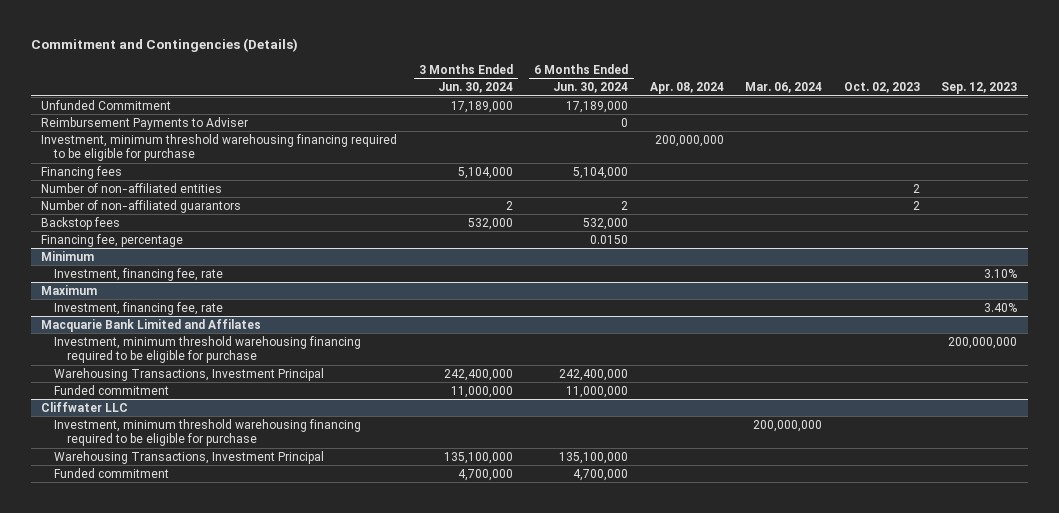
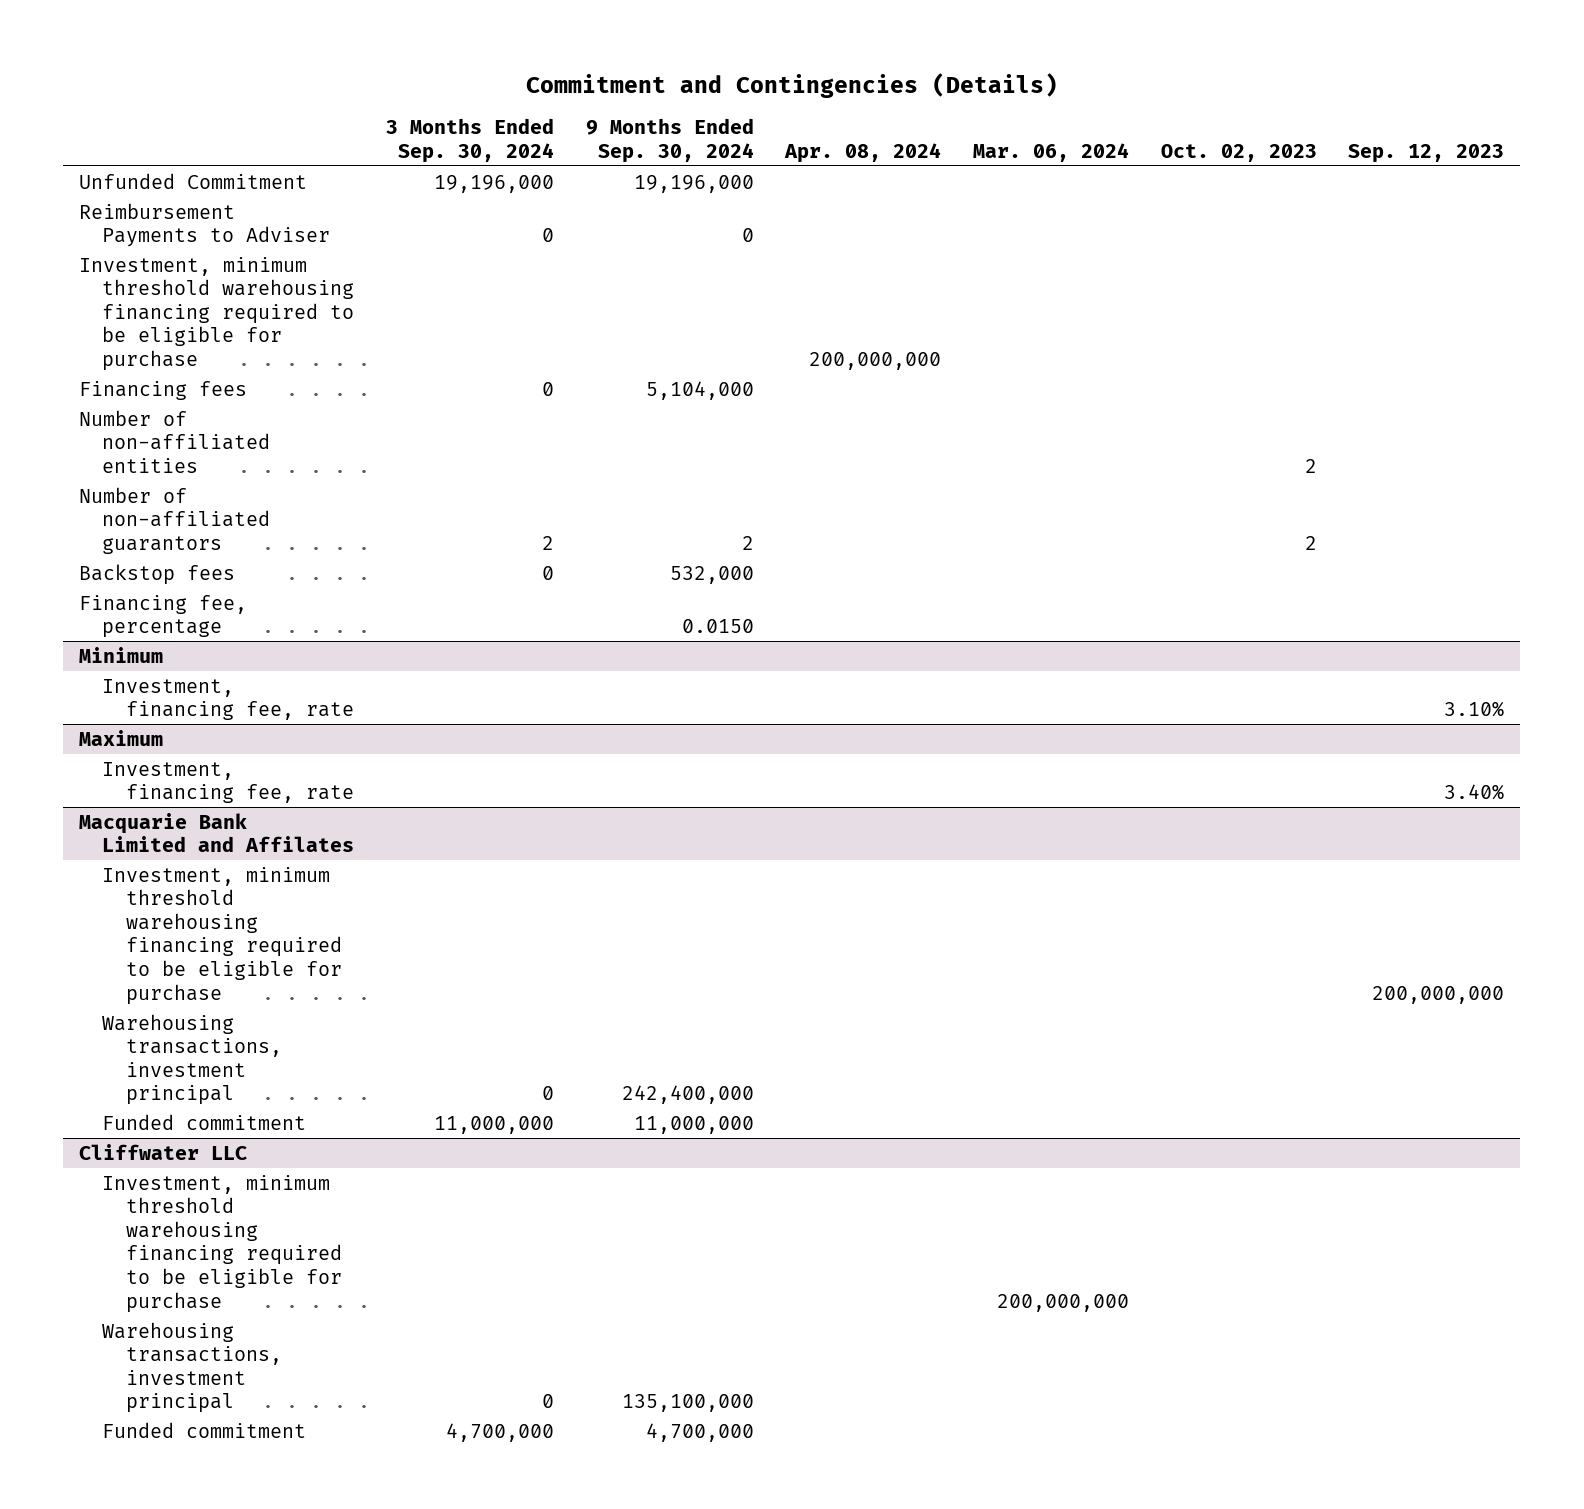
- | 3 Months Ended Jun. 30, 2024 | 6 Months Ended Jun. 30, 2024 | Apr. 08, 2024 | Mar. 06, 2024 | Oct. 02, 2023 | Sep. 12, 2023
+ | 3 Months Ended Sep. 30, 2024 | 9 Months Ended Sep. 30, 2024 | Apr. 08, 2024 | Mar. 06, 2024 | Oct. 02, 2023 | Sep. 12, 2023
@ Macquarie Bank Limited and Affilates
- Warehousing Transactions, Investment Principal | 242,400,000 | 242,400,000 | | | |
+ Warehousing transactions, investment principal | 0 | 242,400,000 | | | |
@ Cliffwater LLC
- Warehousing Transactions, Investment Principal | 135,100,000 | 135,100,000 | | | |
+ Warehousing transactions, investment principal | 0 | 135,100,000 | | | |

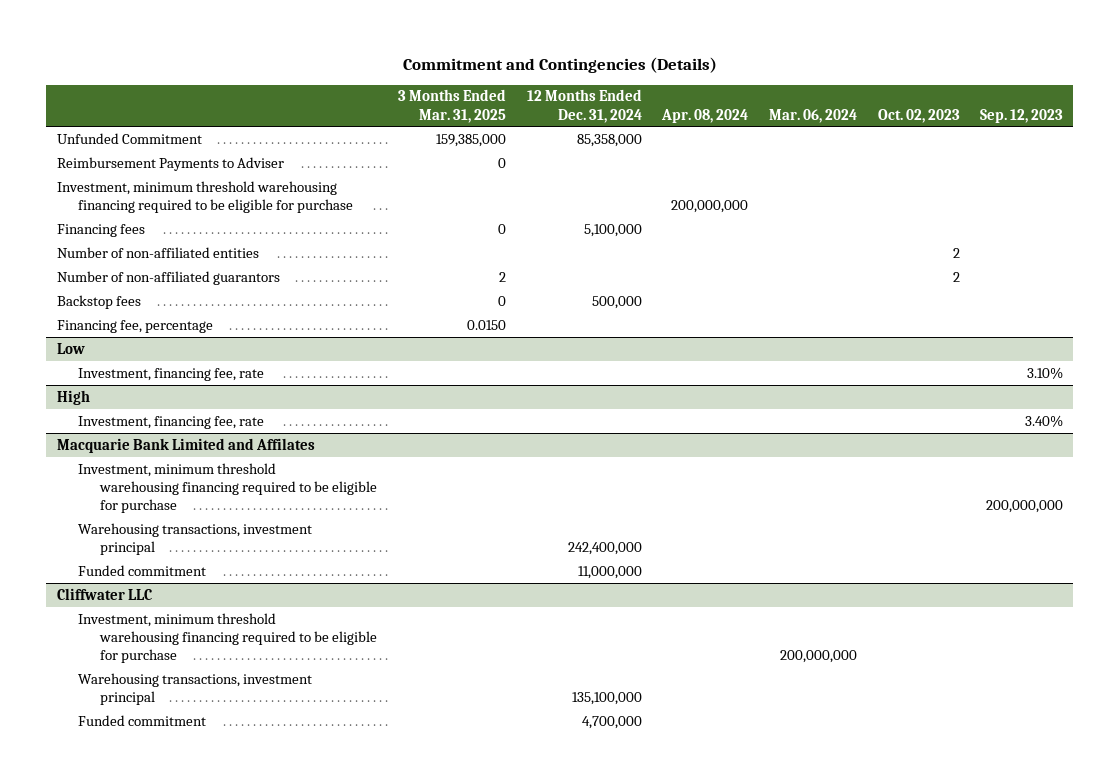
- | 3 Months Ended Sep. 30, 2024 | 9 Months Ended Sep. 30, 2024 | Apr. 08, 2024 | Mar. 06, 2024 | Oct. 02, 2023 | Sep. 12, 2023
+ | 3 Months Ended Mar. 31, 2025 | 12 Months Ended Dec. 31, 2024 | Apr. 08, 2024 | Mar. 06, 2024 | Oct. 02, 2023 | Sep. 12, 2023
- Minimum
+ Low
- Maximum
+ High

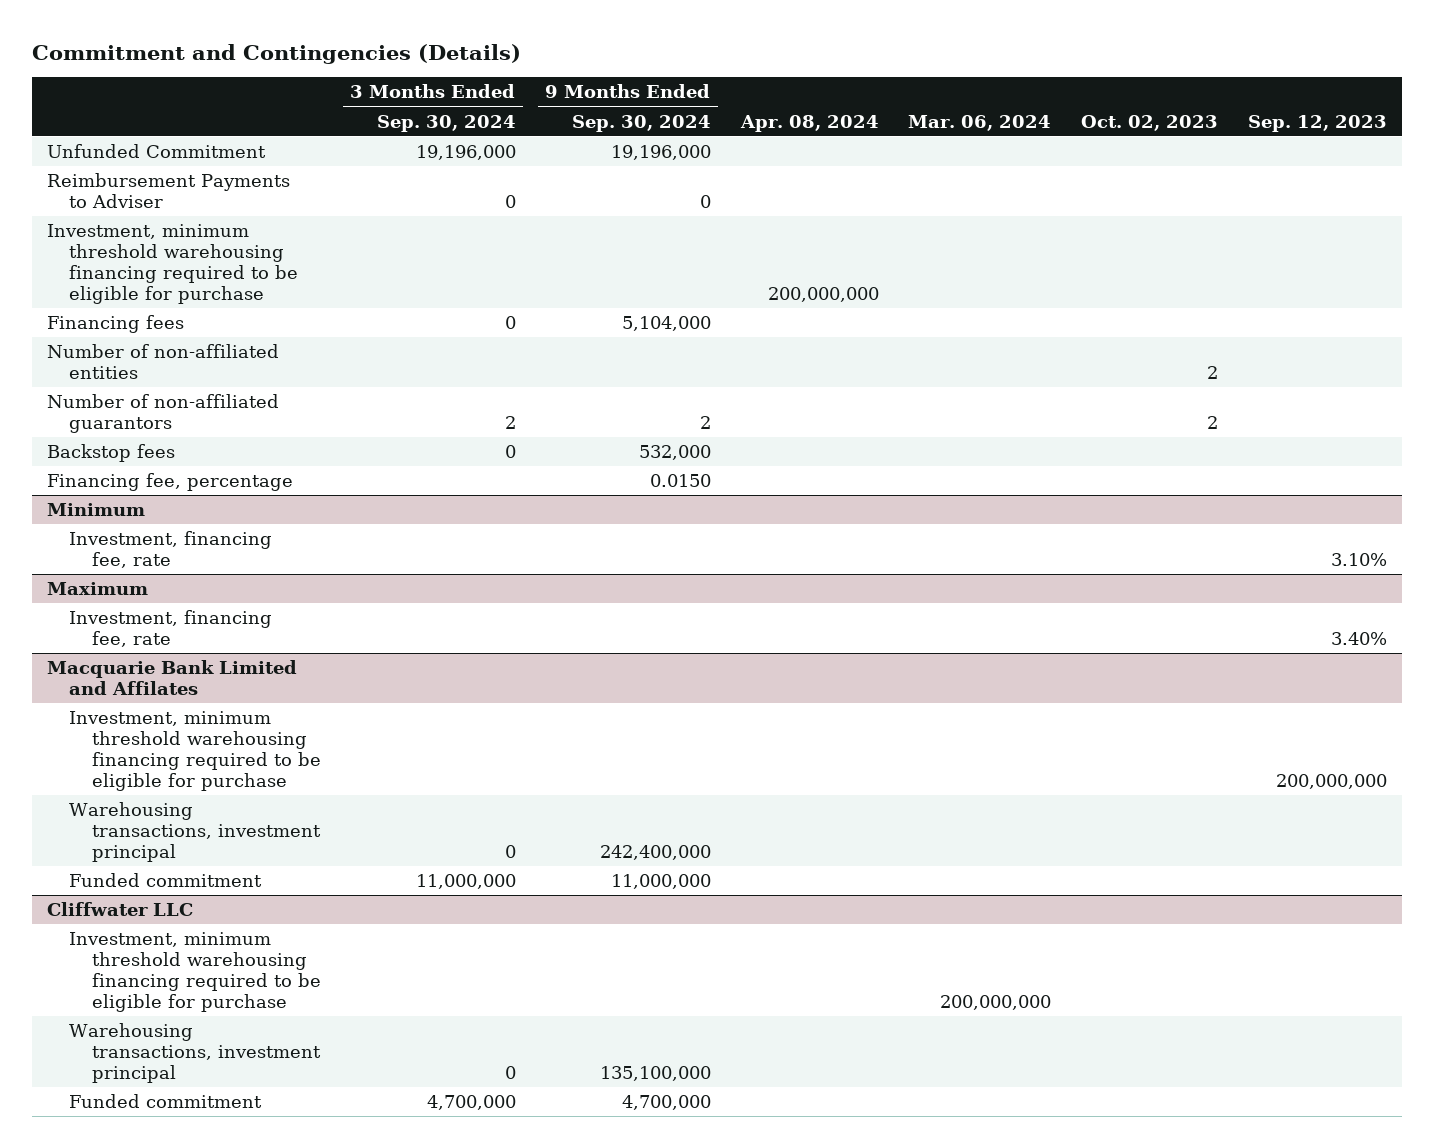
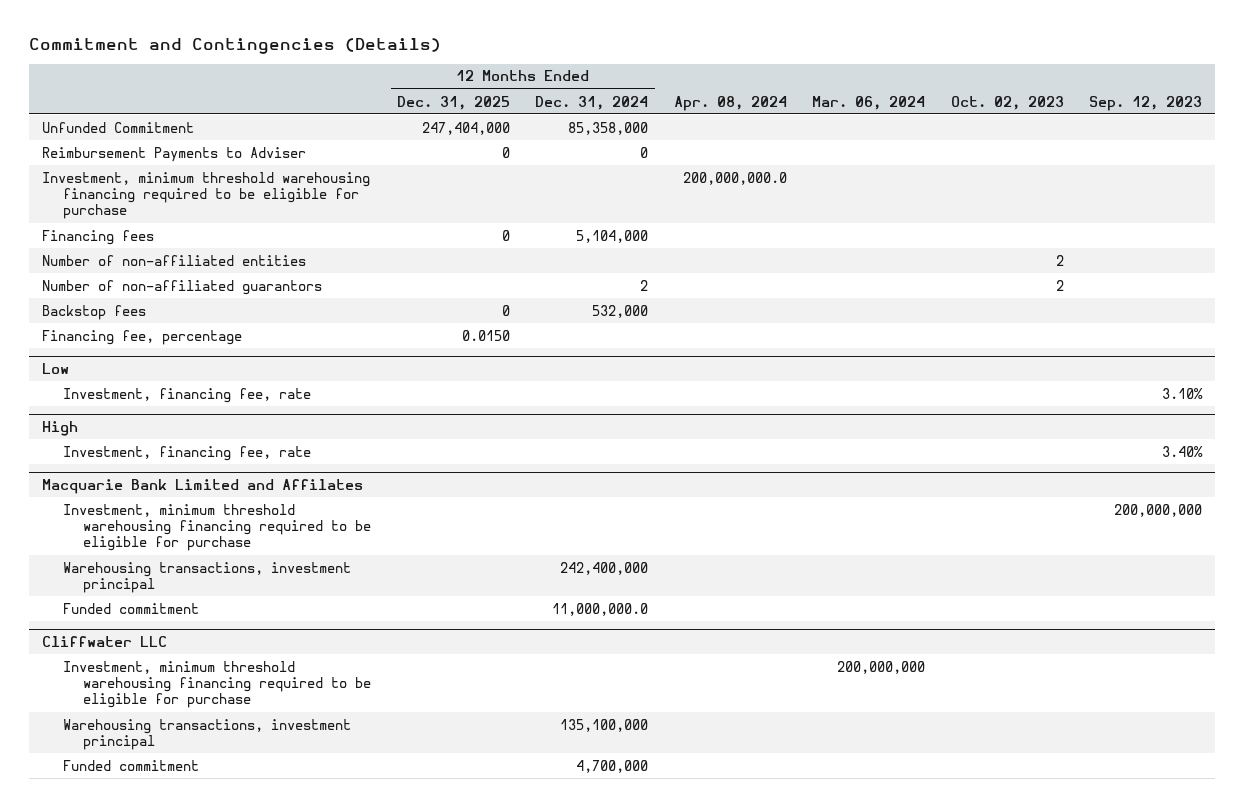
- | 3 Months Ended Sep. 30, 2024 | 9 Months Ended Sep. 30, 2024 | Apr. 08, 2024 | Mar. 06, 2024 | Oct. 02, 2023 | Sep. 12, 2023
+ | 12 Months Ended Dec. 31, 2025 | 12 Months Ended Dec. 31, 2024 | Apr. 08, 2024 | Mar. 06, 2024 | Oct. 02, 2023 | Sep. 12, 2023
- Investment, minimum threshold warehousing financing required to be eligible for purchase | | | 200,000,000 | | |
+ Investment, minimum threshold warehousing financing required to be eligible for purchase | | | 200,000,000.0 | | |
- Minimum
+ Low
- Maximum
+ High

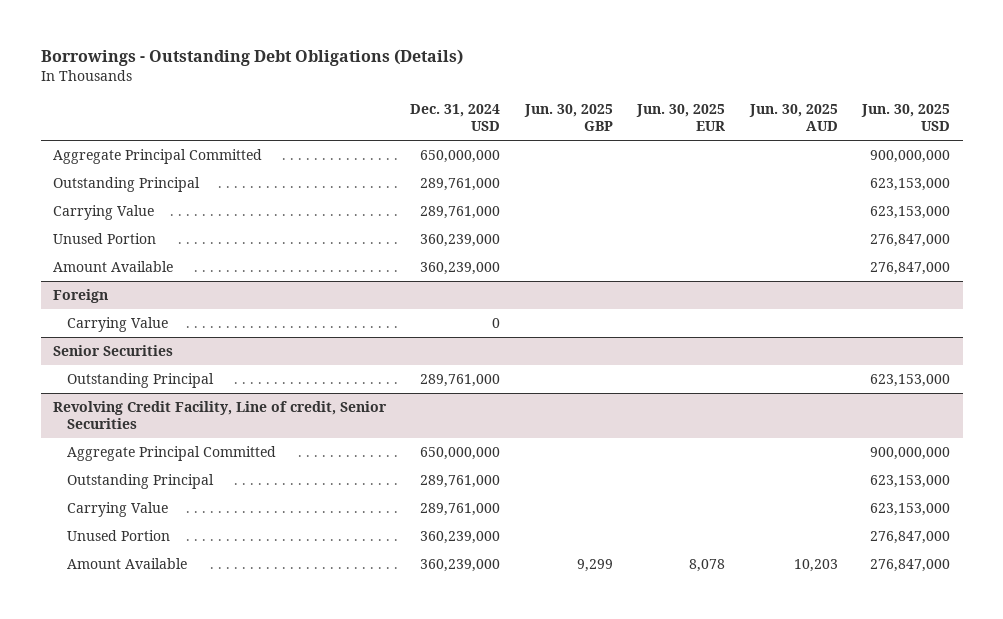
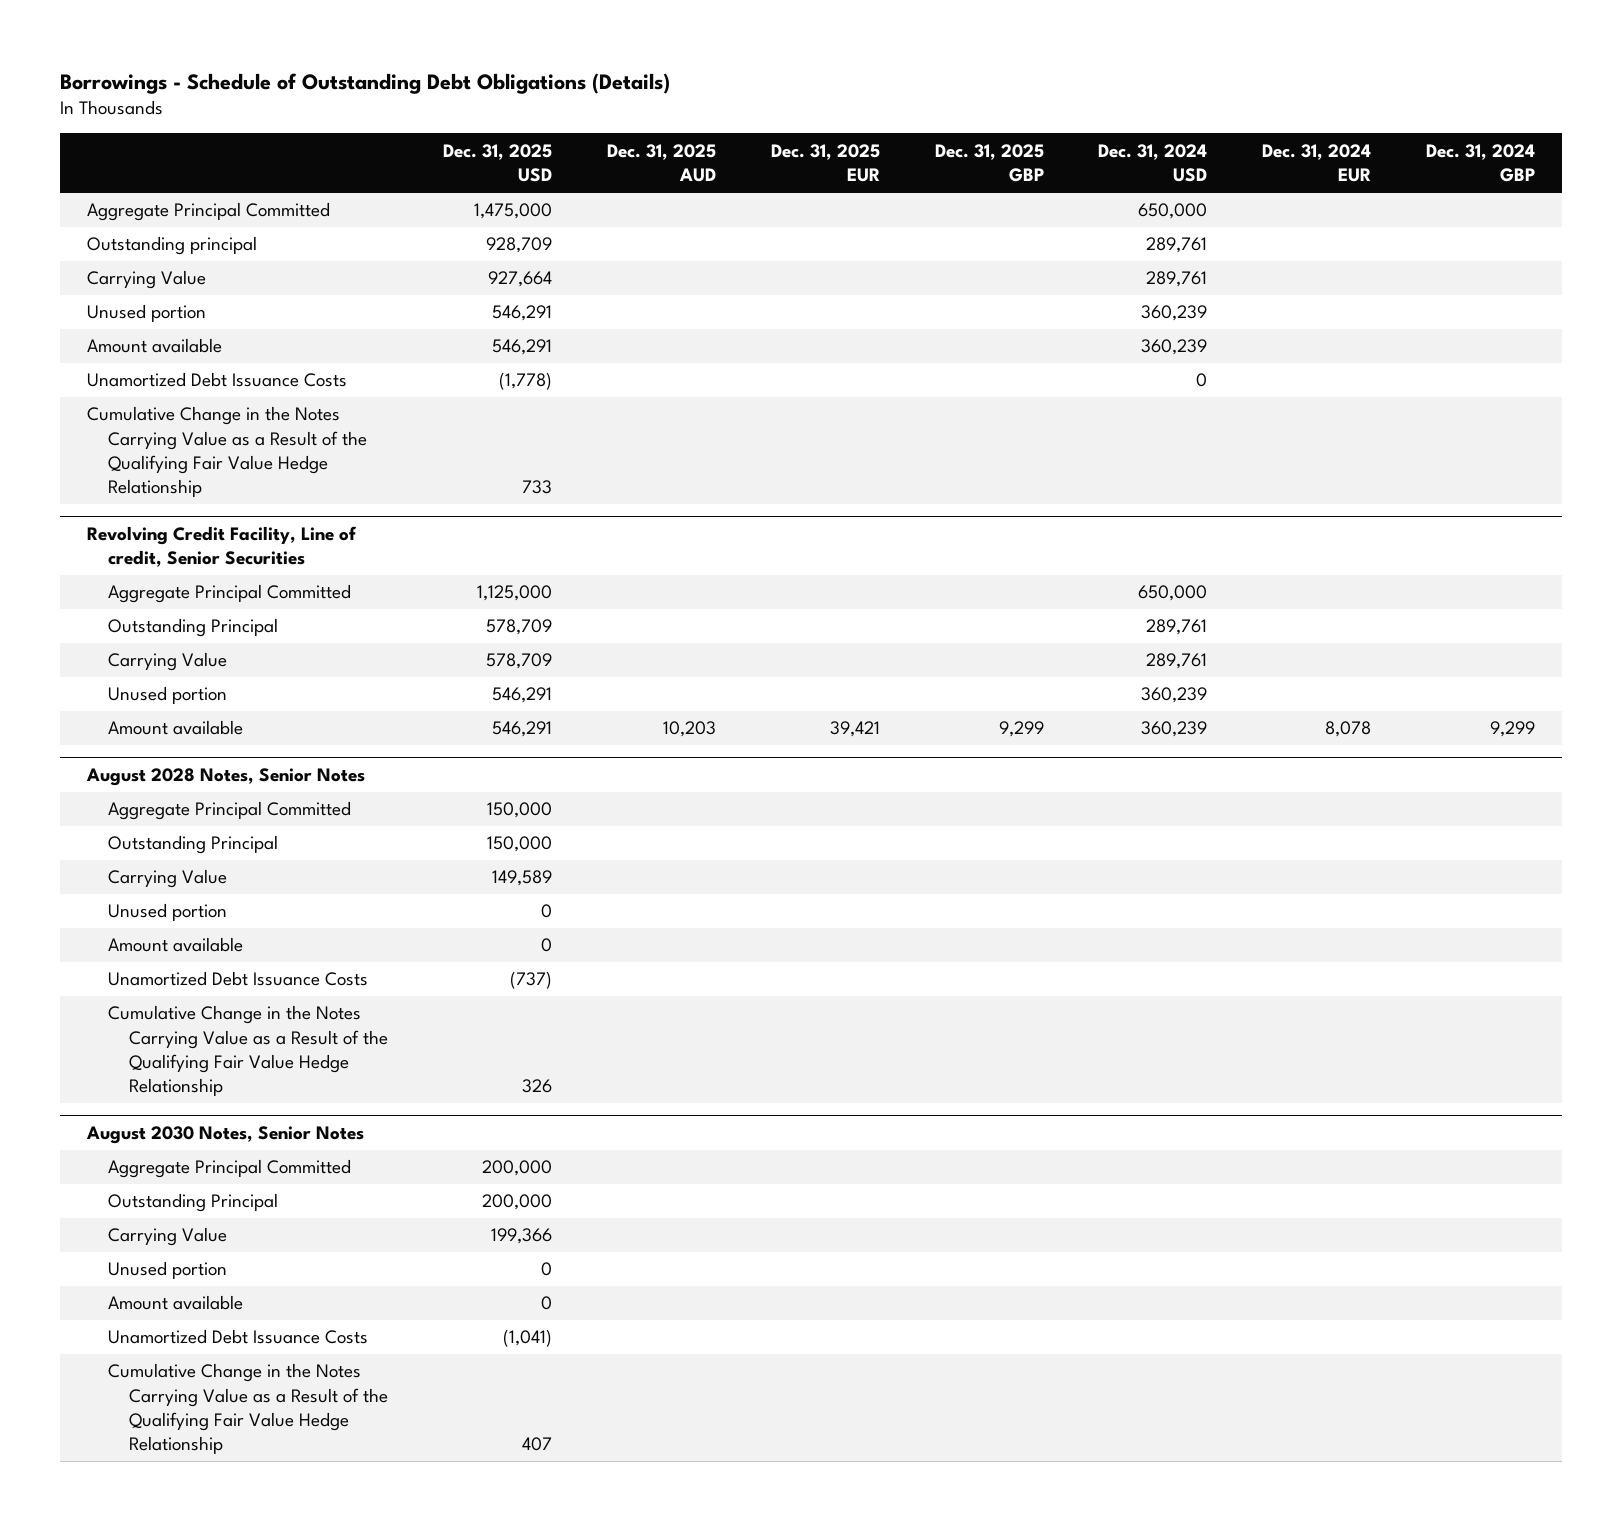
- Borrowings - Outstanding Debt Obligations (Details)
+ Borrowings - Schedule of Outstanding Debt Obligations (Details)
- | Dec. 31, 2024 USD | Jun. 30, 2025 GBP | Jun. 30, 2025 EUR | Jun. 30, 2025 AUD | Jun. 30, 2025 USD
+ | Dec. 31, 2025 USD | Dec. 31, 2025 AUD | Dec. 31, 2025 EUR | Dec. 31, 2025 GBP | Dec. 31, 2024 USD | Dec. 31, 2024 EUR | Dec. 31, 2024 GBP
- Aggregate Principal Committed | 650,000,000 | | | | 900,000,000
- Outstanding Principal | 289,761,000 | | | | 623,153,000
- Carrying Value | 289,761,000 | | | | 623,153,000
- Unused Portion | 360,239,000 | | | | 276,847,000
- Amount Available | 360,239,000 | | | | 276,847,000
- Foreign
- Carrying Value | 0 | | | |
- Senior Securities
- Outstanding Principal | 289,761,000 | | | | 623,153,000
+ Aggregate Principal Committed | 1,475,000 | | | | 650,000 | |
+ Outstanding principal | 928,709 | | | | 289,761 | |
+ Carrying Value | 927,664 | | | | 289,761 | |
+ Unused portion | 546,291 | | | | 360,239 | |
+ Amount available | 546,291 | | | | 360,239 | |
+ Unamortized Debt Issuance Costs | (1,778) | | | | 0 | |
+ Cumulative Change in the Notes Carrying Value as a Result of the Qualifying Fair Value Hedge Relationship | 733 | | | | | |
@ Revolving Credit Facility, Line of credit, Senior Securities
- Aggregate Principal Committed | 650,000,000 | | | | 900,000,000
- Outstanding Principal | 289,761,000 | | | | 623,153,000
- Carrying Value | 289,761,000 | | | | 623,153,000
- Unused Portion | 360,239,000 | | | | 276,847,000
- Amount Available | 360,239,000 | 9,299 | 8,078 | 10,203 | 276,847,000
+ Aggregate Principal Committed | 1,125,000 | | | | 650,000 | |
+ Outstanding Principal | 578,709 | | | | 289,761 | |
+ Carrying Value | 578,709 | | | | 289,761 | |
+ Unused portion | 546,291 | | | | 360,239 | |
+ Amount available | 546,291 | 10,203 | 39,421 | 9,299 | 360,239 | 8,078 | 9,299
+ August 2028 Notes, Senior Notes
+ Aggregate Principal Committed | 150,000 | | | | | |
+ Outstanding Principal | 150,000 | | | | | |
+ Carrying Value | 149,589 | | | | | |
+ Unused portion | 0 | | | | | |
+ Amount available | 0 | | | | | |
+ Unamortized Debt Issuance Costs | (737) | | | | | |
+ Cumulative Change in the Notes Carrying Value as a Result of the Qualifying Fair Value Hedge Relationship | 326 | | | | | |
+ August 2030 Notes, Senior Notes
+ Aggregate Principal Committed | 200,000 | | | | | |
+ Outstanding Principal | 200,000 | | | | | |
+ Carrying Value | 199,366 | | | | | |
+ Unused portion | 0 | | | | | |
+ Amount available | 0 | | | | | |
+ Unamortized Debt Issuance Costs | (1,041) | | | | | |
+ Cumulative Change in the Notes Carrying Value as a Result of the Qualifying Fair Value Hedge Relationship | 407 | | | | | |

